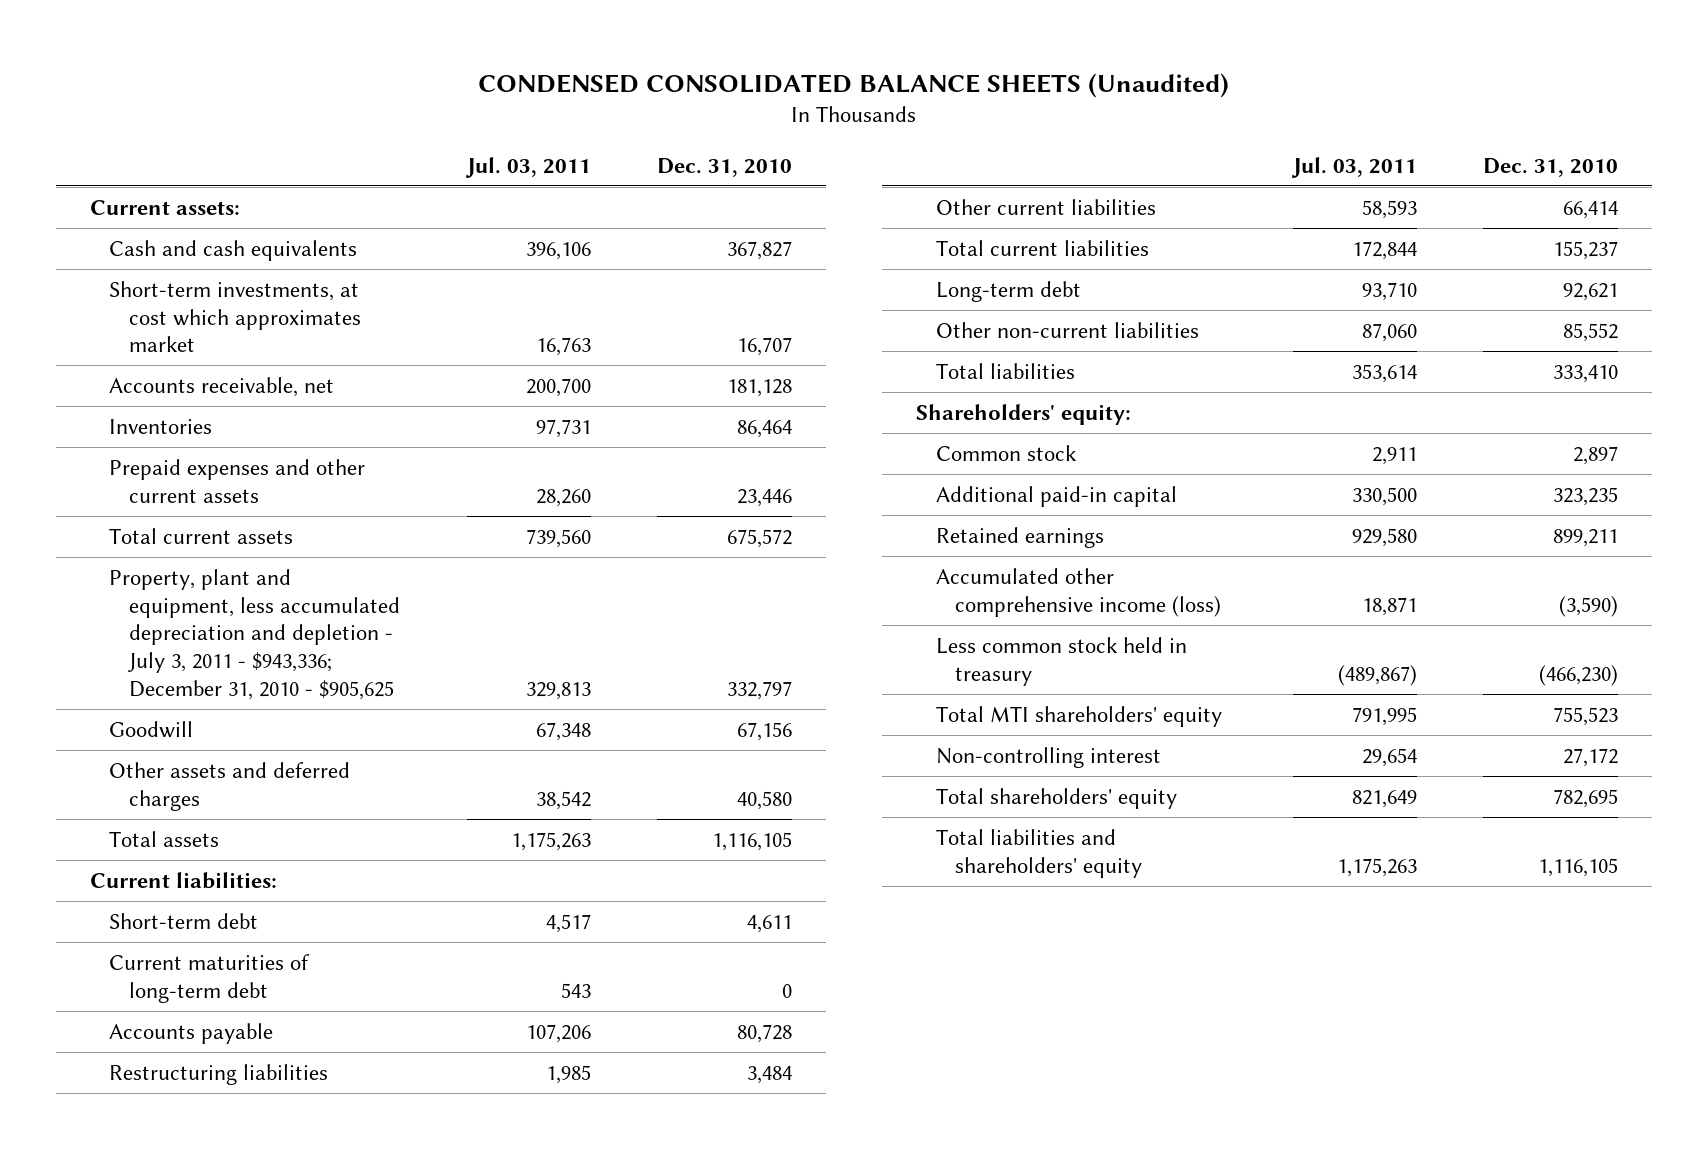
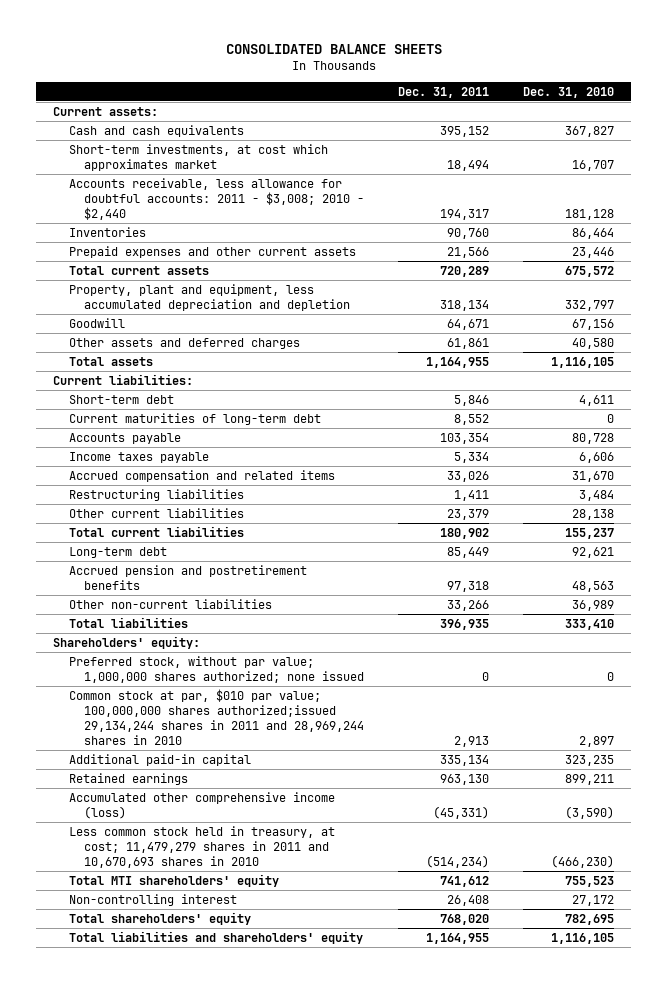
- CONDENSED CONSOLIDATED BALANCE SHEETS (Unaudited)
+ CONSOLIDATED BALANCE SHEETS
- | Jul. 03, 2011 | Dec. 31, 2010
+ | Dec. 31, 2011 | Dec. 31, 2010
- Accounts receivable, net | 200,700 | 181,128
+ Accounts receivable, less allowance for doubtful accounts: 2011 - $3,008; 2010 - $2,440 | 194,317 | 181,128
- Property, plant and equipment, less accumulated depreciation and depletion - July 3, 2011 - $943,336; December 31, 2010 - $905,625 | 329,813 | 332,797
+ Property, plant and equipment, less accumulated depreciation and depletion | 318,134 | 332,797
+ Income taxes payable | 5,334 | 6,606
+ Accrued compensation and related items | 33,026 | 31,670
- Other current liabilities | 58,593 | 66,414
+ Other current liabilities | 23,379 | 28,138
- Other non-current liabilities | 87,060 | 85,552
+ Accrued pension and postretirement benefits | 97,318 | 48,563
+ Other non-current liabilities | 33,266 | 36,989
- Common stock | 2,911 | 2,897
+ Preferred stock, without par value; 1,000,000 shares authorized; none issued | 0 | 0
+ Common stock at par, $010 par value; 100,000,000 shares authorized;issued 29,134,244 shares in 2011 and 28,969,244 shares in 2010 | 2,913 | 2,897
- Less common stock held in treasury | (489,867) | (466,230)
+ Less common stock held in treasury, at cost; 11,479,279 shares in 2011 and 10,670,693 shares in 2010 | (514,234) | (466,230)

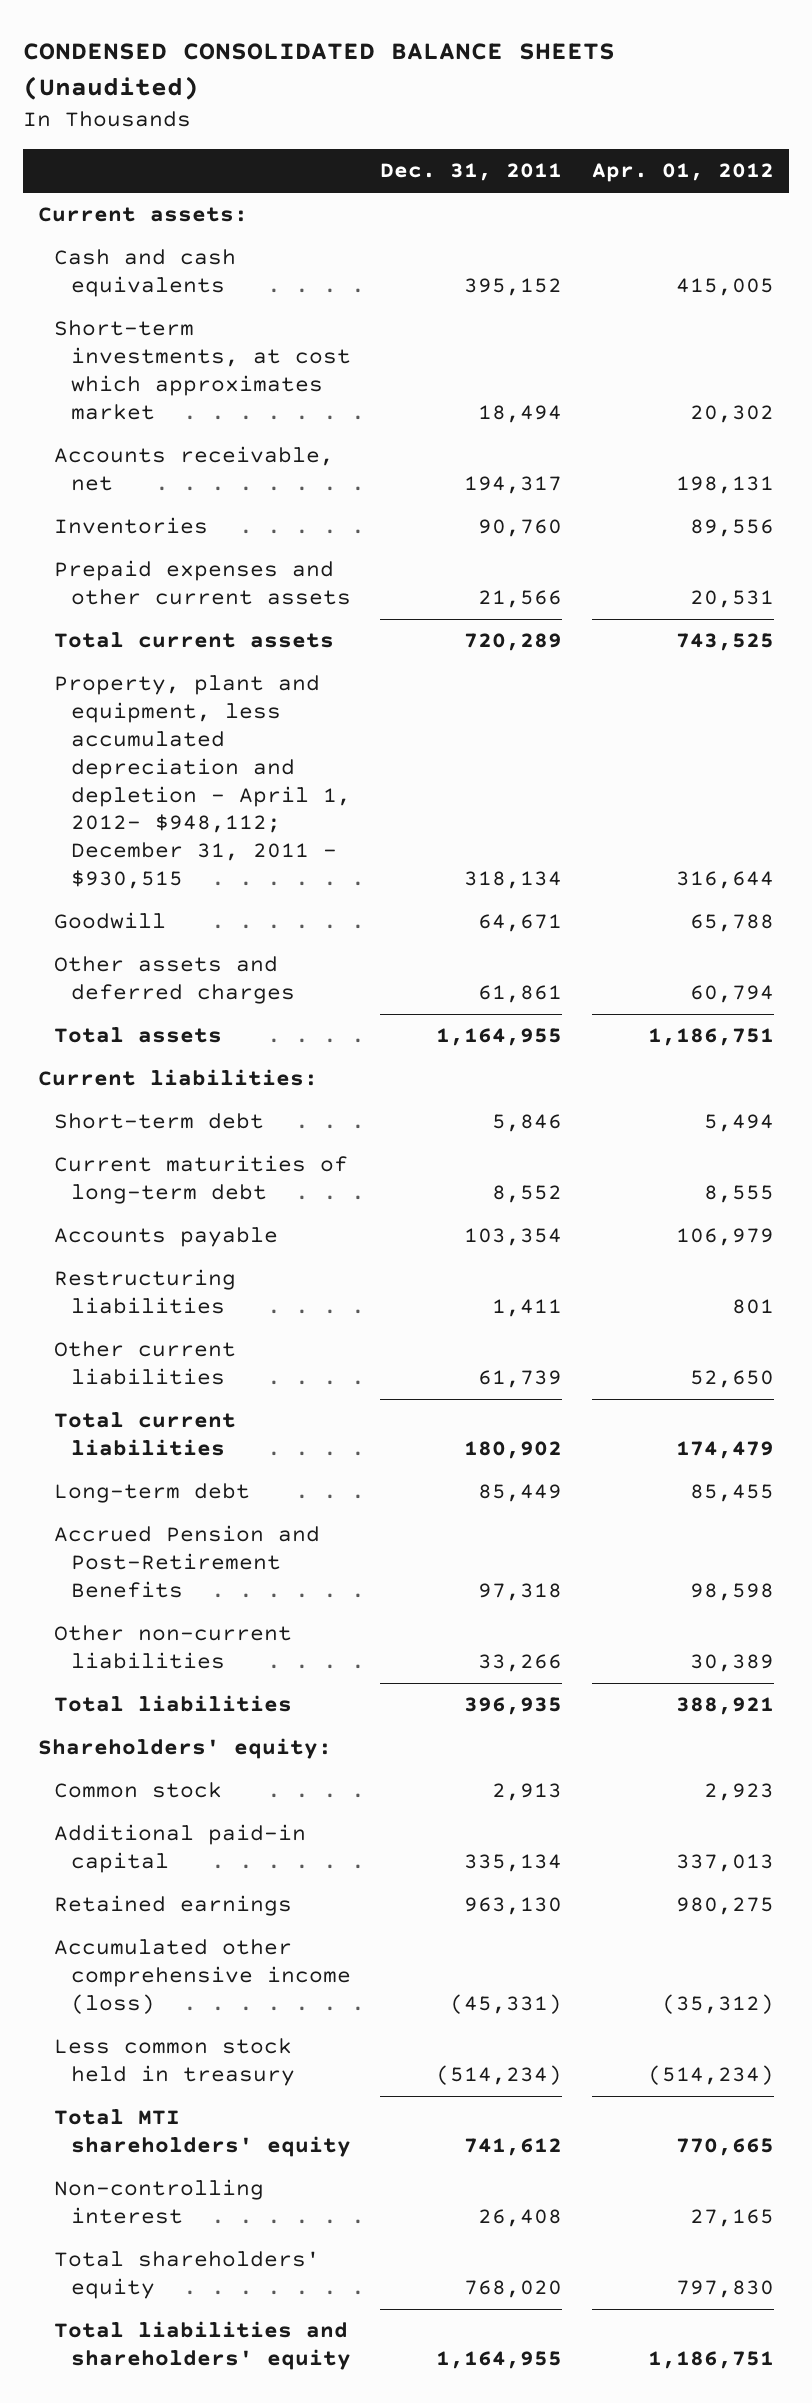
- CONSOLIDATED BALANCE SHEETS
+ CONDENSED CONSOLIDATED BALANCE SHEETS (Unaudited)
- | Dec. 31, 2011 | Dec. 31, 2010
+ | Dec. 31, 2011 | Apr. 01, 2012
- Accounts receivable, less allowance for doubtful accounts: 2011 - $3,008; 2010 - $2,440 | 194,317 | 181,128
+ Accounts receivable, net | 194,317 | 198,131
- Property, plant and equipment, less accumulated depreciation and depletion | 318,134 | 332,797
+ Property, plant and equipment, less accumulated depreciation and depletion - April 1, 2012- $948,112; December 31, 2011 - $930,515 | 318,134 | 316,644
- Income taxes payable | 5,334 | 6,606
- Accrued compensation and related items | 33,026 | 31,670
- Other current liabilities | 23,379 | 28,138
+ Other current liabilities | 61,739 | 52,650
- Accrued pension and postretirement benefits | 97,318 | 48,563
+ Accrued Pension and Post-Retirement Benefits | 97,318 | 98,598
- Preferred stock, without par value; 1,000,000 shares authorized; none issued | 0 | 0
- Common stock at par, $010 par value; 100,000,000 shares authorized;issued 29,134,244 shares in 2011 and 28,969,244 shares in 2010 | 2,913 | 2,897
+ Common stock | 2,913 | 2,923
- Less common stock held in treasury, at cost; 11,479,279 shares in 2011 and 10,670,693 shares in 2010 | (514,234) | (466,230)
+ Less common stock held in treasury | (514,234) | (514,234)

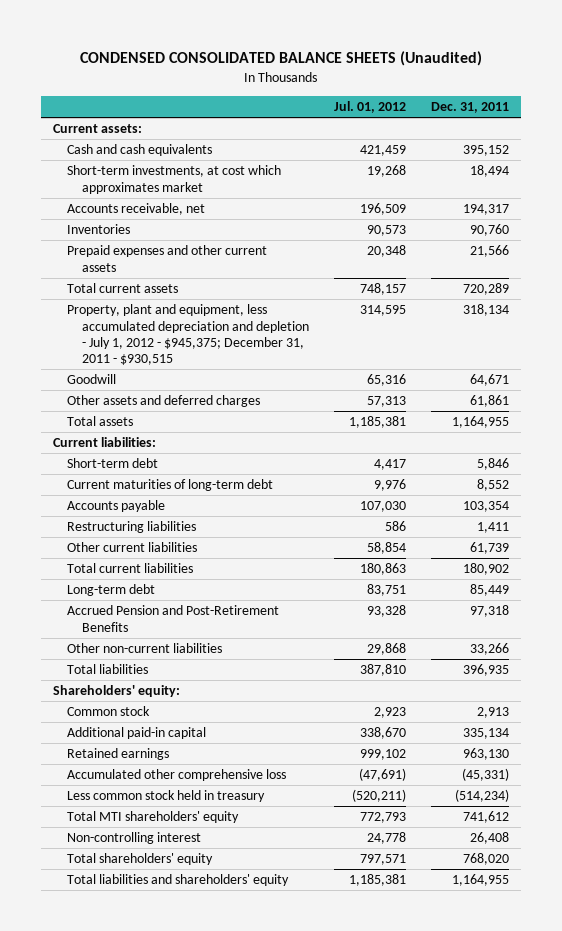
- | Dec. 31, 2011 | Apr. 01, 2012
+ | Jul. 01, 2012 | Dec. 31, 2011
- Property, plant and equipment, less accumulated depreciation and depletion - April 1, 2012- $948,112; December 31, 2011 - $930,515 | 318,134 | 316,644
+ Property, plant and equipment, less accumulated depreciation and depletion - July 1, 2012 - $945,375; December 31, 2011 - $930,515 | 314,595 | 318,134
- Accumulated other comprehensive income (loss) | (45,331) | (35,312)
+ Accumulated other comprehensive loss | (47,691) | (45,331)

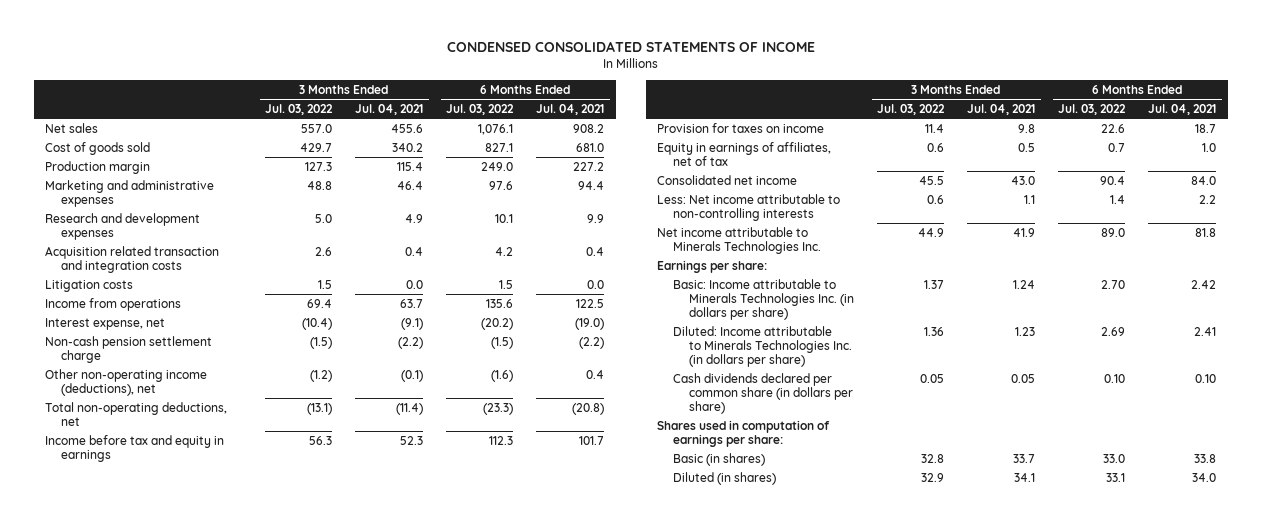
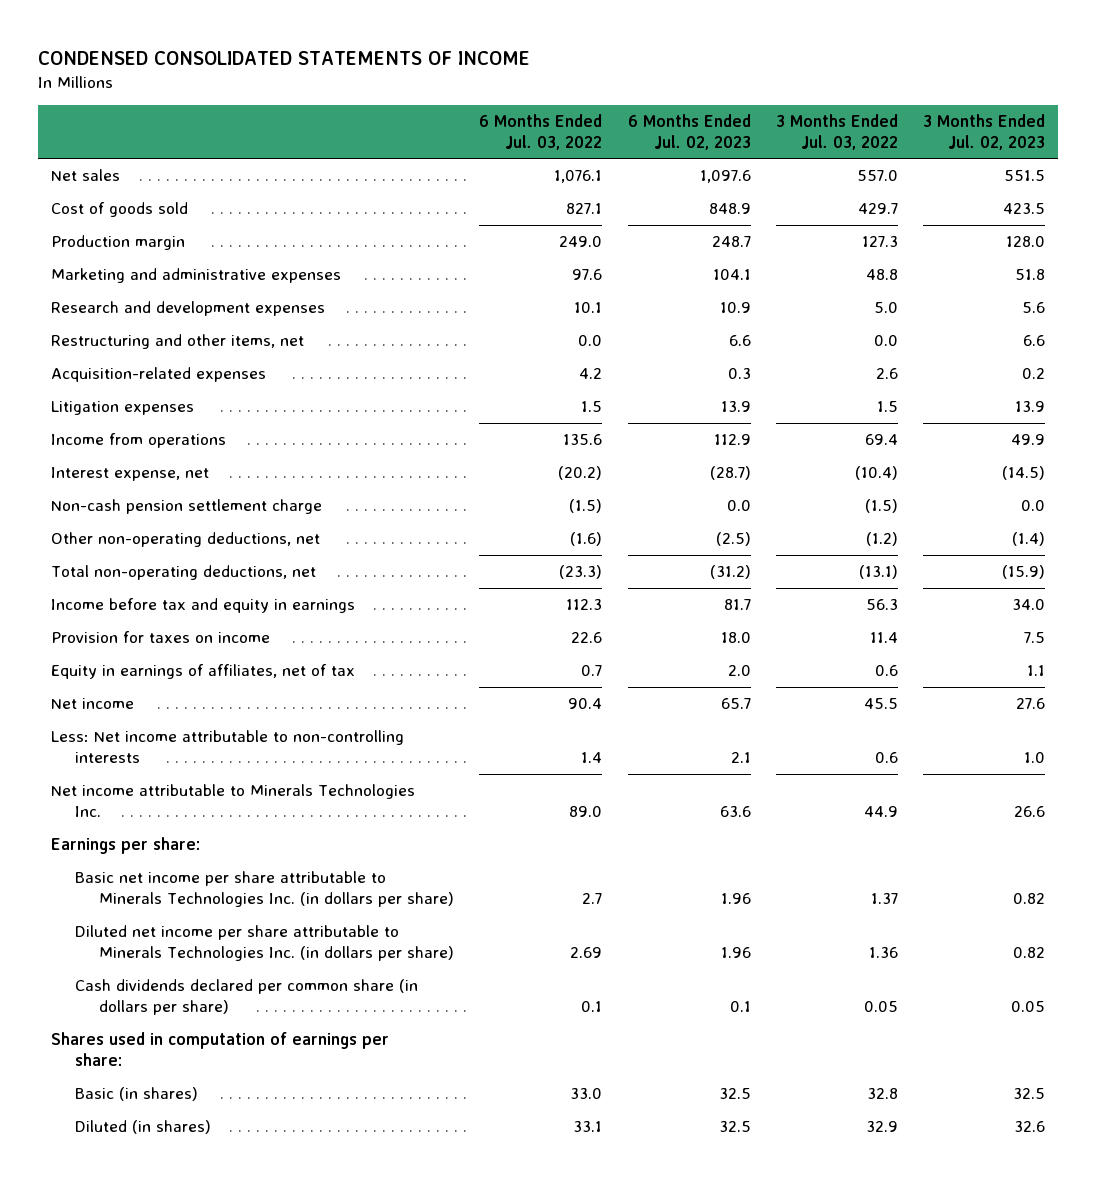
- | 3 Months Ended Jul. 03, 2022 | 3 Months Ended Jul. 04, 2021 | 6 Months Ended Jul. 03, 2022 | 6 Months Ended Jul. 04, 2021
+ | 6 Months Ended Jul. 03, 2022 | 6 Months Ended Jul. 02, 2023 | 3 Months Ended Jul. 03, 2022 | 3 Months Ended Jul. 02, 2023
- Acquisition related transaction and integration costs | 2.6 | 0.4 | 4.2 | 0.4
- Litigation costs | 1.5 | 0.0 | 1.5 | 0.0
+ Restructuring and other items, net | 0.0 | 6.6 | 0.0 | 6.6
+ Acquisition-related expenses | 4.2 | 0.3 | 2.6 | 0.2
+ Litigation expenses | 1.5 | 13.9 | 1.5 | 13.9
- Other non-operating income (deductions), net | (1.2) | (0.1) | (1.6) | 0.4
+ Other non-operating deductions, net | (1.6) | (2.5) | (1.2) | (1.4)
- Consolidated net income | 45.5 | 43.0 | 90.4 | 84.0
+ Net income | 90.4 | 65.7 | 45.5 | 27.6
- Basic: Income attributable to Minerals Technologies Inc. (in dollars per share) | 1.37 | 1.24 | 2.70 | 2.42
- Diluted: Income attributable to Minerals Technologies Inc. (in dollars per share) | 1.36 | 1.23 | 2.69 | 2.41
- Cash dividends declared per common share (in dollars per share) | 0.05 | 0.05 | 0.10 | 0.10
+ Basic net income per share attributable to Minerals Technologies Inc. (in dollars per share) | 2.7 | 1.96 | 1.37 | 0.82
+ Diluted net income per share attributable to Minerals Technologies Inc. (in dollars per share) | 2.69 | 1.96 | 1.36 | 0.82
+ Cash dividends declared per common share (in dollars per share) | 0.1 | 0.1 | 0.05 | 0.05

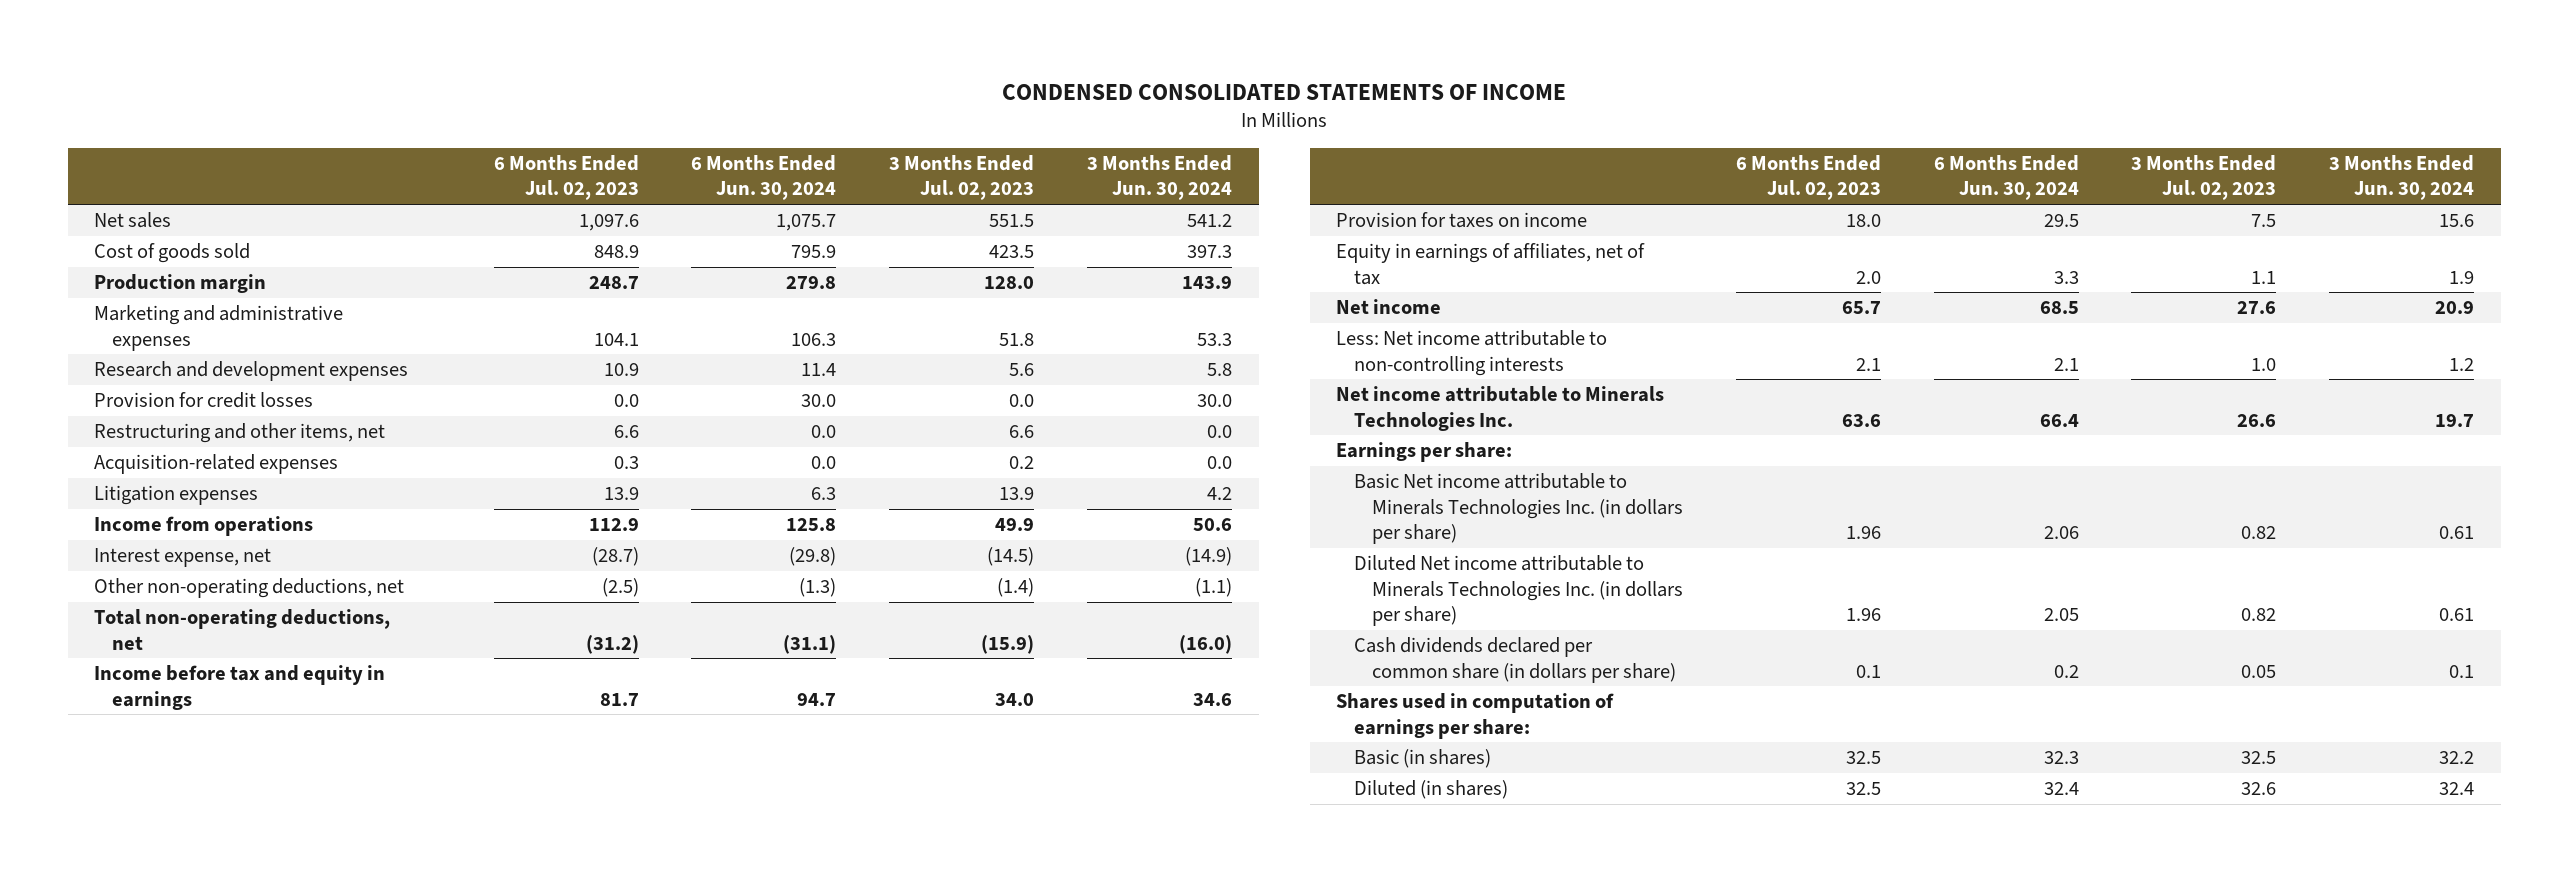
- | 6 Months Ended Jul. 03, 2022 | 6 Months Ended Jul. 02, 2023 | 3 Months Ended Jul. 03, 2022 | 3 Months Ended Jul. 02, 2023
+ | 6 Months Ended Jul. 02, 2023 | 6 Months Ended Jun. 30, 2024 | 3 Months Ended Jul. 02, 2023 | 3 Months Ended Jun. 30, 2024
+ Provision for credit losses | 0.0 | 30.0 | 0.0 | 30.0
- Non-cash pension settlement charge | (1.5) | 0.0 | (1.5) | 0.0
- Basic net income per share attributable to Minerals Technologies Inc. (in dollars per share) | 2.7 | 1.96 | 1.37 | 0.82
- Diluted net income per share attributable to Minerals Technologies Inc. (in dollars per share) | 2.69 | 1.96 | 1.36 | 0.82
+ Basic Net income attributable to Minerals Technologies Inc. (in dollars per share) | 1.96 | 2.06 | 0.82 | 0.61
+ Diluted Net income attributable to Minerals Technologies Inc. (in dollars per share) | 1.96 | 2.05 | 0.82 | 0.61

